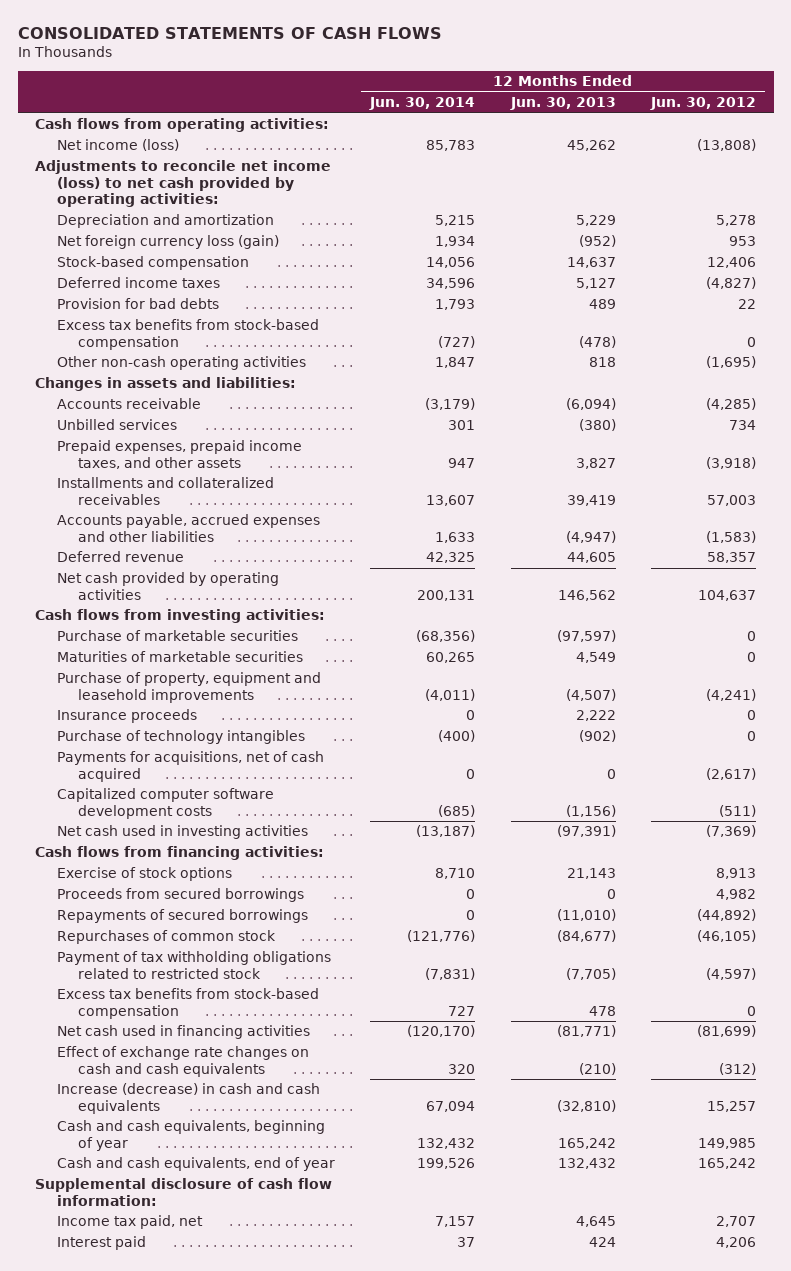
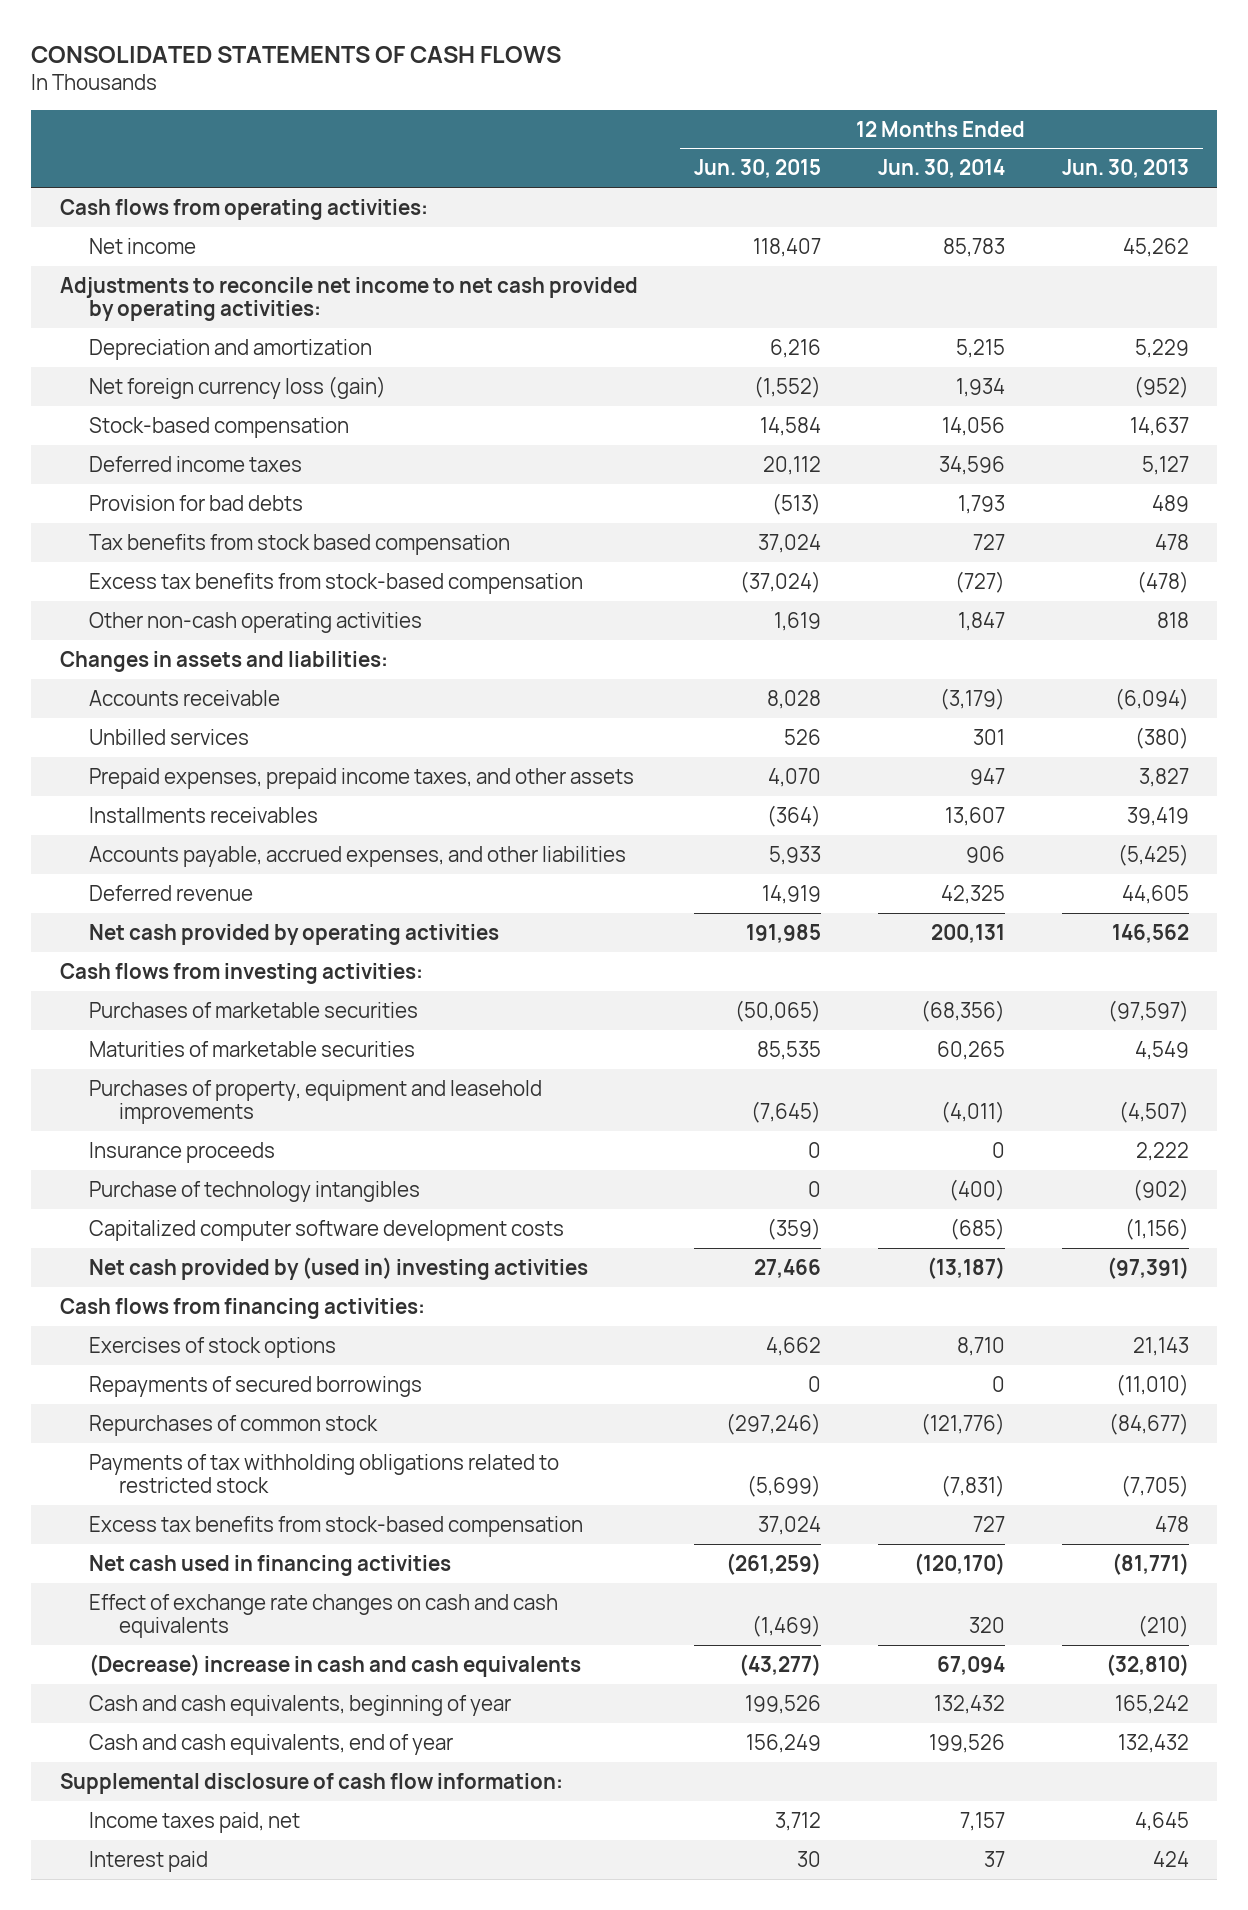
- | 12 Months Ended Jun. 30, 2014 | 12 Months Ended Jun. 30, 2013 | 12 Months Ended Jun. 30, 2012
+ | 12 Months Ended Jun. 30, 2015 | 12 Months Ended Jun. 30, 2014 | 12 Months Ended Jun. 30, 2013
- Net income (loss) | 85,783 | 45,262 | (13,808)
- Adjustments to reconcile net income (loss) to net cash provided by operating activities:
+ Net income | 118,407 | 85,783 | 45,262
+ Adjustments to reconcile net income to net cash provided by operating activities:
+ Tax benefits from stock based compensation | 37,024 | 727 | 478
- Installments and collateralized receivables | 13,607 | 39,419 | 57,003
- Accounts payable, accrued expenses and other liabilities | 1,633 | (4,947) | (1,583)
+ Installments receivables | (364) | 13,607 | 39,419
+ Accounts payable, accrued expenses, and other liabilities | 5,933 | 906 | (5,425)
- Purchase of marketable securities | (68,356) | (97,597) | 0
+ Purchases of marketable securities | (50,065) | (68,356) | (97,597)
- Purchase of property, equipment and leasehold improvements | (4,011) | (4,507) | (4,241)
+ Purchases of property, equipment and leasehold improvements | (7,645) | (4,011) | (4,507)
- Payments for acquisitions, net of cash acquired | 0 | 0 | (2,617)
- Net cash used in investing activities | (13,187) | (97,391) | (7,369)
+ Net cash provided by (used in) investing activities | 27,466 | (13,187) | (97,391)
- Exercise of stock options | 8,710 | 21,143 | 8,913
- Proceeds from secured borrowings | 0 | 0 | 4,982
+ Exercises of stock options | 4,662 | 8,710 | 21,143
- Payment of tax withholding obligations related to restricted stock | (7,831) | (7,705) | (4,597)
+ Payments of tax withholding obligations related to restricted stock | (5,699) | (7,831) | (7,705)
- Increase (decrease) in cash and cash equivalents | 67,094 | (32,810) | 15,257
+ (Decrease) increase in cash and cash equivalents | (43,277) | 67,094 | (32,810)
- Income tax paid, net | 7,157 | 4,645 | 2,707
+ Income taxes paid, net | 3,712 | 7,157 | 4,645

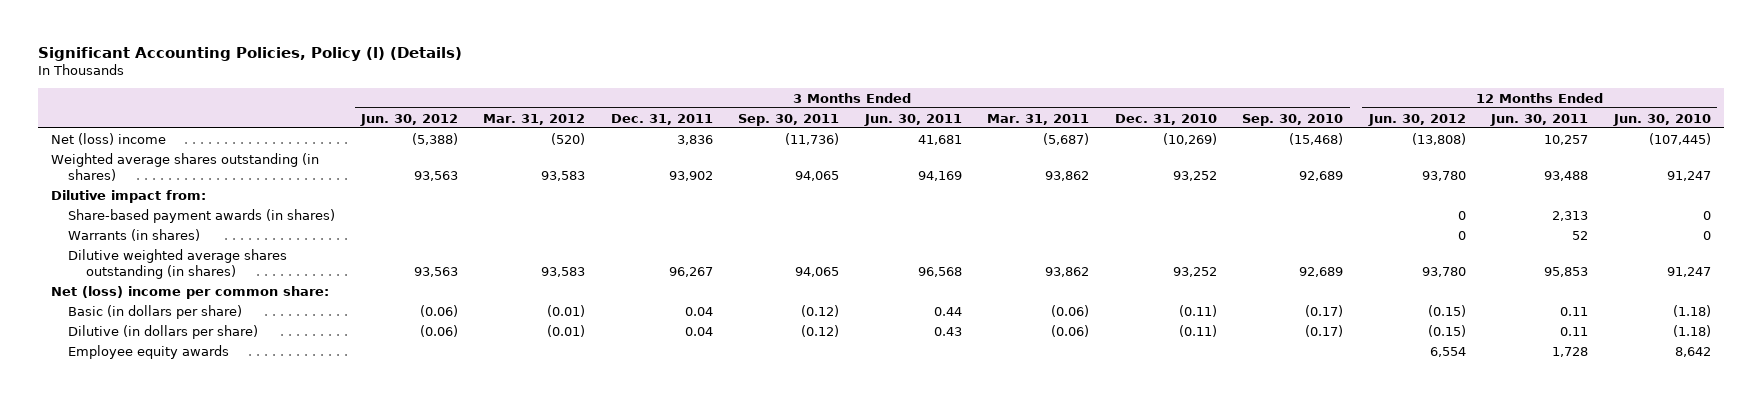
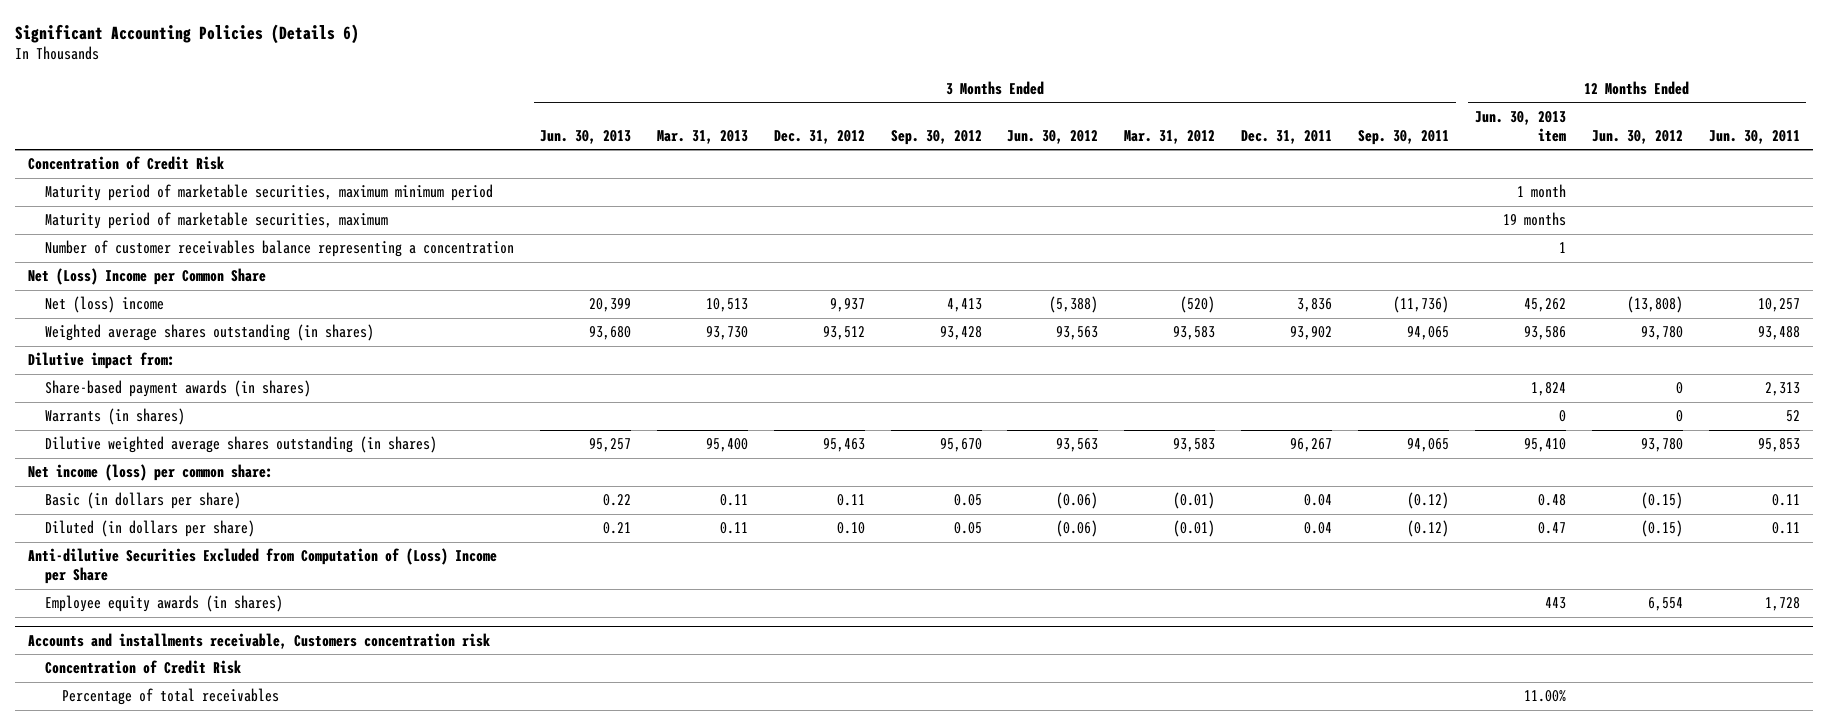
- Significant Accounting Policies, Policy (l) (Details)
+ Significant Accounting Policies (Details 6)
- | 3 Months Ended Jun. 30, 2012 | 3 Months Ended Mar. 31, 2012 | 3 Months Ended Dec. 31, 2011 | 3 Months Ended Sep. 30, 2011 | 3 Months Ended Jun. 30, 2011 | 3 Months Ended Mar. 31, 2011 | 3 Months Ended Dec. 31, 2010 | 3 Months Ended Sep. 30, 2010 | 12 Months Ended Jun. 30, 2012 | 12 Months Ended Jun. 30, 2011 | 12 Months Ended Jun. 30, 2010
+ | 3 Months Ended Jun. 30, 2013 | 3 Months Ended Mar. 31, 2013 | 3 Months Ended Dec. 31, 2012 | 3 Months Ended Sep. 30, 2012 | 3 Months Ended Jun. 30, 2012 | 3 Months Ended Mar. 31, 2012 | 3 Months Ended Dec. 31, 2011 | 3 Months Ended Sep. 30, 2011 | 12 Months Ended Jun. 30, 2013 item | 12 Months Ended Jun. 30, 2012 | 12 Months Ended Jun. 30, 2011
+ Concentration of Credit Risk
+ Maturity period of marketable securities, maximum minimum period | | | | | | | | | 1 month | |
+ Maturity period of marketable securities, maximum | | | | | | | | | 19 months | |
+ Number of customer receivables balance representing a concentration | | | | | | | | | 1 | |
+ Net (Loss) Income per Common Share
- Net (loss) income per common share:
+ Net income (loss) per common share:
- Dilutive (in dollars per share) | (0.06) | (0.01) | 0.04 | (0.12) | 0.43 | (0.06) | (0.11) | (0.17) | (0.15) | 0.11 | (1.18)
- Employee equity awards | | | | | | | | | 6,554 | 1,728 | 8,642
+ Diluted (in dollars per share) | 0.21 | 0.11 | 0.10 | 0.05 | (0.06) | (0.01) | 0.04 | (0.12) | 0.47 | (0.15) | 0.11
+ Anti-dilutive Securities Excluded from Computation of (Loss) Income per Share
+ Employee equity awards (in shares) | | | | | | | | | 443 | 6,554 | 1,728
+ Accounts and installments receivable, Customers concentration risk
+ Concentration of Credit Risk
+ Percentage of total receivables | | | | | | | | | 11.00% | |

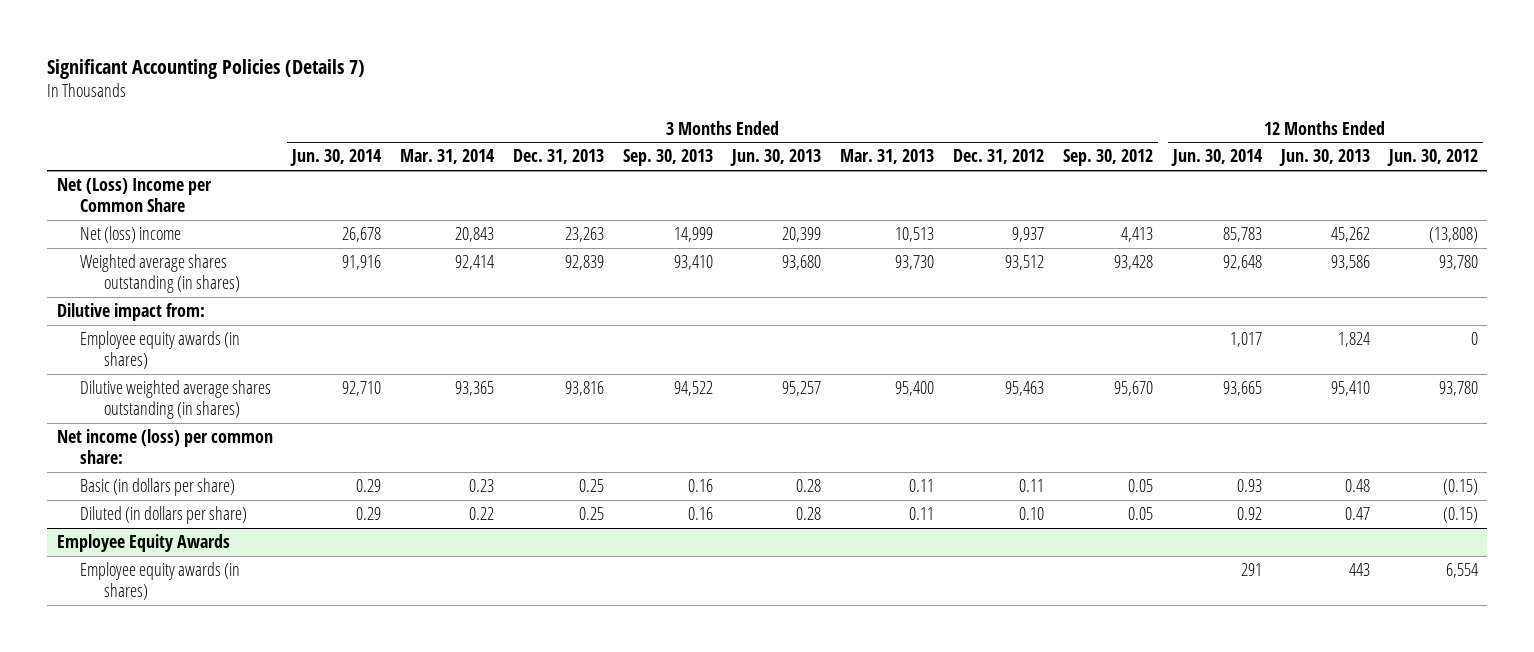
- Significant Accounting Policies (Details 6)
+ Significant Accounting Policies (Details 7)
- | 3 Months Ended Jun. 30, 2013 | 3 Months Ended Mar. 31, 2013 | 3 Months Ended Dec. 31, 2012 | 3 Months Ended Sep. 30, 2012 | 3 Months Ended Jun. 30, 2012 | 3 Months Ended Mar. 31, 2012 | 3 Months Ended Dec. 31, 2011 | 3 Months Ended Sep. 30, 2011 | 12 Months Ended Jun. 30, 2013 item | 12 Months Ended Jun. 30, 2012 | 12 Months Ended Jun. 30, 2011
+ | 3 Months Ended Jun. 30, 2014 | 3 Months Ended Mar. 31, 2014 | 3 Months Ended Dec. 31, 2013 | 3 Months Ended Sep. 30, 2013 | 3 Months Ended Jun. 30, 2013 | 3 Months Ended Mar. 31, 2013 | 3 Months Ended Dec. 31, 2012 | 3 Months Ended Sep. 30, 2012 | 12 Months Ended Jun. 30, 2014 | 12 Months Ended Jun. 30, 2013 | 12 Months Ended Jun. 30, 2012
- Concentration of Credit Risk
- Maturity period of marketable securities, maximum minimum period | | | | | | | | | 1 month | |
- Maturity period of marketable securities, maximum | | | | | | | | | 19 months | |
- Number of customer receivables balance representing a concentration | | | | | | | | | 1 | |
- Share-based payment awards (in shares) | | | | | | | | | 1,824 | 0 | 2,313
- Warrants (in shares) | | | | | | | | | 0 | 0 | 52
+ Employee equity awards (in shares) | | | | | | | | | 1,017 | 1,824 | 0
- Basic (in dollars per share) | 0.22 | 0.11 | 0.11 | 0.05 | (0.06) | (0.01) | 0.04 | (0.12) | 0.48 | (0.15) | 0.11
- Diluted (in dollars per share) | 0.21 | 0.11 | 0.10 | 0.05 | (0.06) | (0.01) | 0.04 | (0.12) | 0.47 | (0.15) | 0.11
- Anti-dilutive Securities Excluded from Computation of (Loss) Income per Share
+ Basic (in dollars per share) | 0.29 | 0.23 | 0.25 | 0.16 | 0.28 | 0.11 | 0.11 | 0.05 | 0.93 | 0.48 | (0.15)
+ Diluted (in dollars per share) | 0.29 | 0.22 | 0.25 | 0.16 | 0.28 | 0.11 | 0.10 | 0.05 | 0.92 | 0.47 | (0.15)
+ Employee Equity Awards
- Accounts and installments receivable, Customers concentration risk
- Concentration of Credit Risk
- Percentage of total receivables | | | | | | | | | 11.00% | |

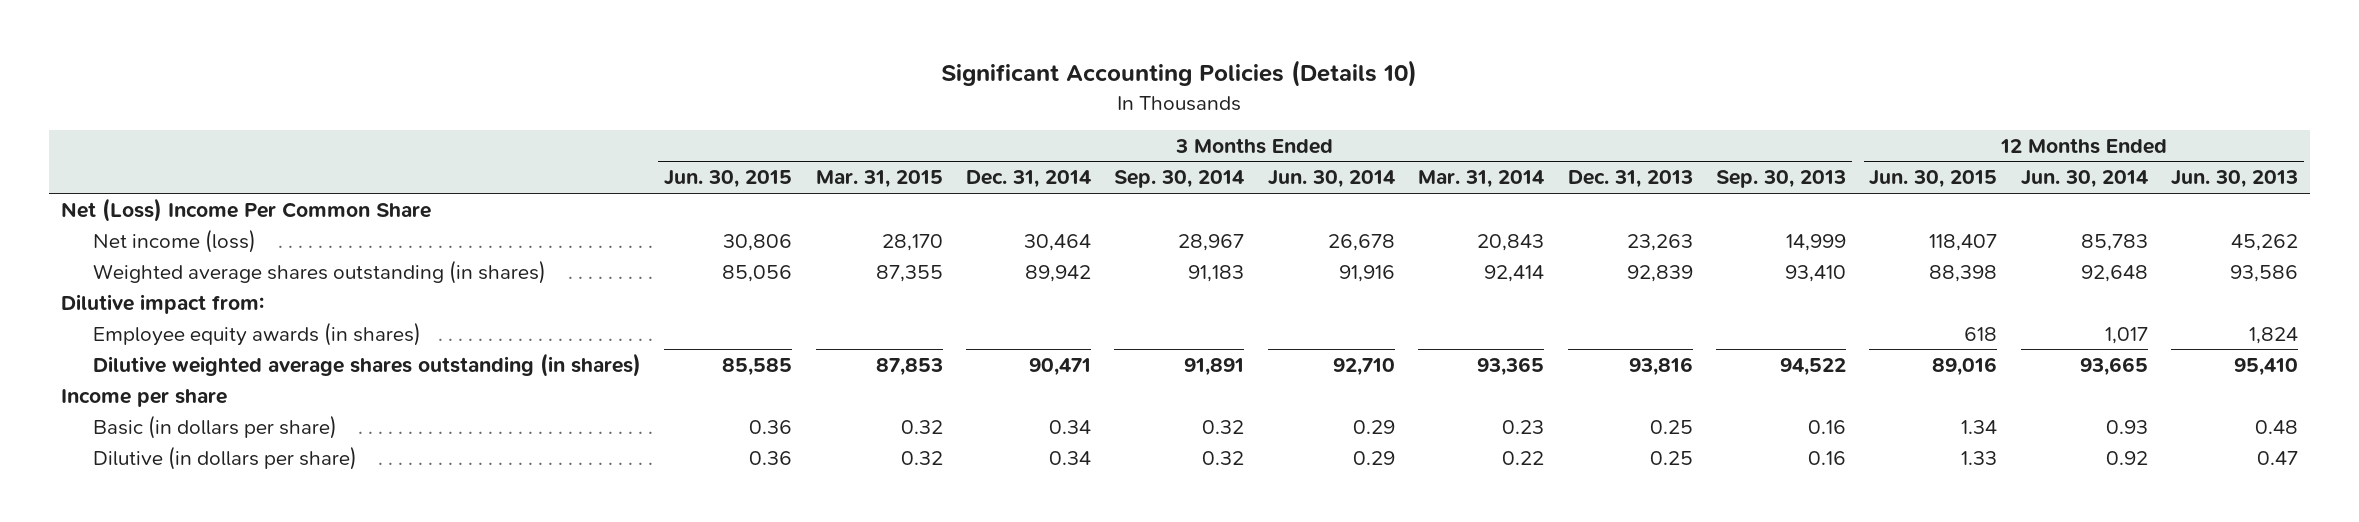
- Significant Accounting Policies (Details 7)
+ Significant Accounting Policies (Details 10)
- | 3 Months Ended Jun. 30, 2014 | 3 Months Ended Mar. 31, 2014 | 3 Months Ended Dec. 31, 2013 | 3 Months Ended Sep. 30, 2013 | 3 Months Ended Jun. 30, 2013 | 3 Months Ended Mar. 31, 2013 | 3 Months Ended Dec. 31, 2012 | 3 Months Ended Sep. 30, 2012 | 12 Months Ended Jun. 30, 2014 | 12 Months Ended Jun. 30, 2013 | 12 Months Ended Jun. 30, 2012
+ | 3 Months Ended Jun. 30, 2015 | 3 Months Ended Mar. 31, 2015 | 3 Months Ended Dec. 31, 2014 | 3 Months Ended Sep. 30, 2014 | 3 Months Ended Jun. 30, 2014 | 3 Months Ended Mar. 31, 2014 | 3 Months Ended Dec. 31, 2013 | 3 Months Ended Sep. 30, 2013 | 12 Months Ended Jun. 30, 2015 | 12 Months Ended Jun. 30, 2014 | 12 Months Ended Jun. 30, 2013
- Net (Loss) Income per Common Share
- Net (loss) income | 26,678 | 20,843 | 23,263 | 14,999 | 20,399 | 10,513 | 9,937 | 4,413 | 85,783 | 45,262 | (13,808)
+ Net (Loss) Income Per Common Share
+ Net income (loss) | 30,806 | 28,170 | 30,464 | 28,967 | 26,678 | 20,843 | 23,263 | 14,999 | 118,407 | 85,783 | 45,262
- Net income (loss) per common share:
+ Income per share
- Diluted (in dollars per share) | 0.29 | 0.22 | 0.25 | 0.16 | 0.28 | 0.11 | 0.10 | 0.05 | 0.92 | 0.47 | (0.15)
- Employee Equity Awards
- Employee equity awards (in shares) | | | | | | | | | 291 | 443 | 6,554
+ Dilutive (in dollars per share) | 0.36 | 0.32 | 0.34 | 0.32 | 0.29 | 0.22 | 0.25 | 0.16 | 1.33 | 0.92 | 0.47

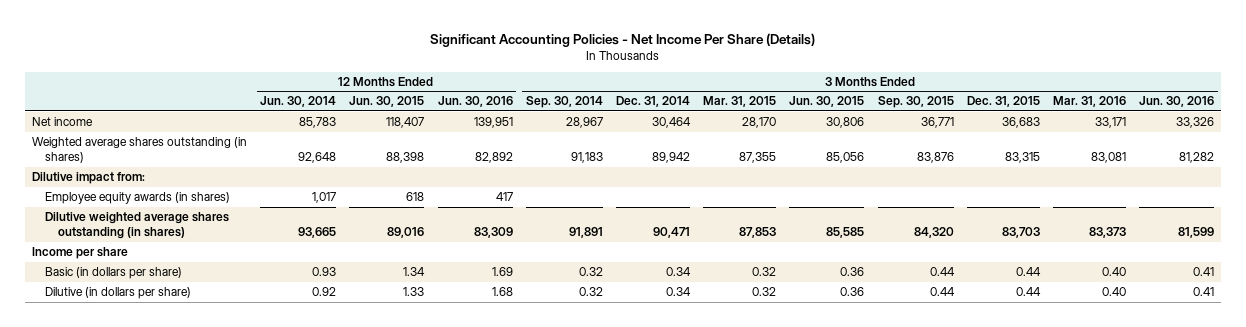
- Significant Accounting Policies (Details 10)
+ Significant Accounting Policies - Net Income Per Share (Details)
- | 3 Months Ended Jun. 30, 2015 | 3 Months Ended Mar. 31, 2015 | 3 Months Ended Dec. 31, 2014 | 3 Months Ended Sep. 30, 2014 | 3 Months Ended Jun. 30, 2014 | 3 Months Ended Mar. 31, 2014 | 3 Months Ended Dec. 31, 2013 | 3 Months Ended Sep. 30, 2013 | 12 Months Ended Jun. 30, 2015 | 12 Months Ended Jun. 30, 2014 | 12 Months Ended Jun. 30, 2013
+ | 12 Months Ended Jun. 30, 2014 | 12 Months Ended Jun. 30, 2015 | 12 Months Ended Jun. 30, 2016 | 3 Months Ended Sep. 30, 2014 | 3 Months Ended Dec. 31, 2014 | 3 Months Ended Mar. 31, 2015 | 3 Months Ended Jun. 30, 2015 | 3 Months Ended Sep. 30, 2015 | 3 Months Ended Dec. 31, 2015 | 3 Months Ended Mar. 31, 2016 | 3 Months Ended Jun. 30, 2016
- Net (Loss) Income Per Common Share
- Net income (loss) | 30,806 | 28,170 | 30,464 | 28,967 | 26,678 | 20,843 | 23,263 | 14,999 | 118,407 | 85,783 | 45,262
+ Net income | 85,783 | 118,407 | 139,951 | 28,967 | 30,464 | 28,170 | 30,806 | 36,771 | 36,683 | 33,171 | 33,326

